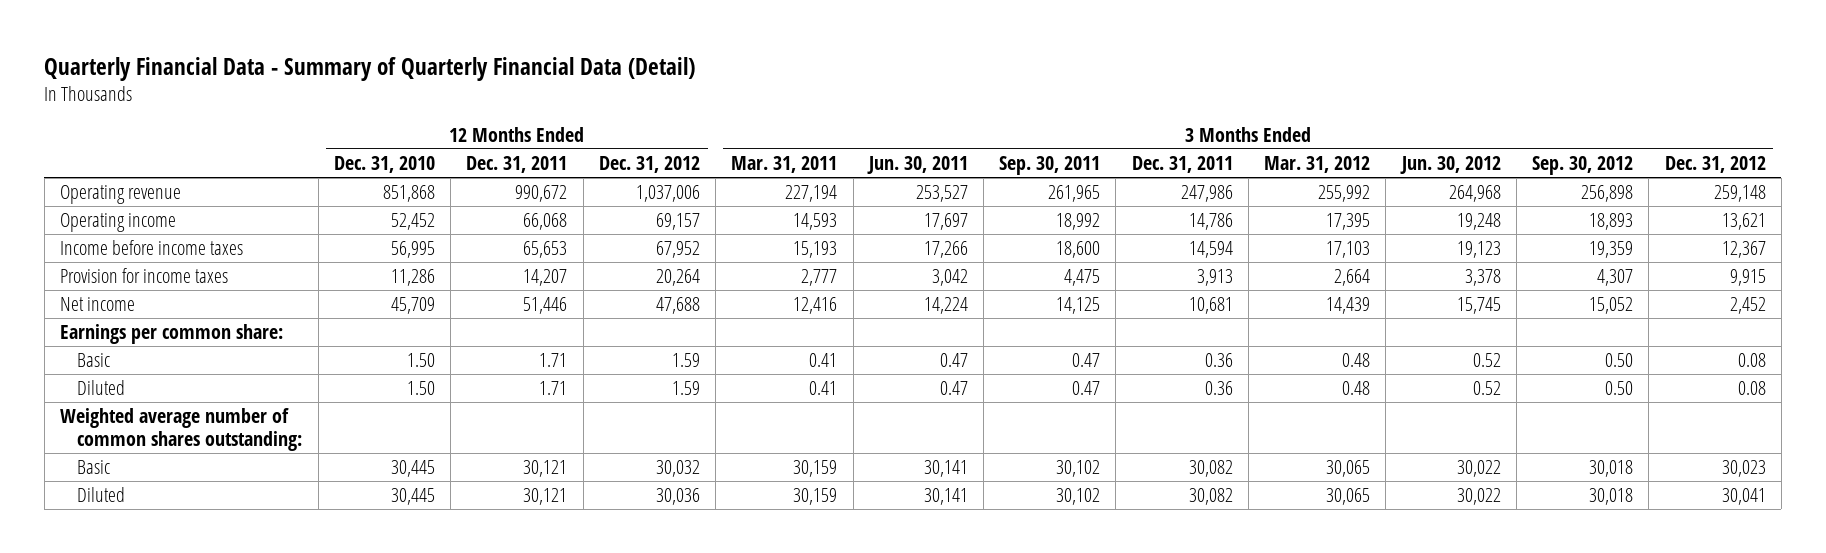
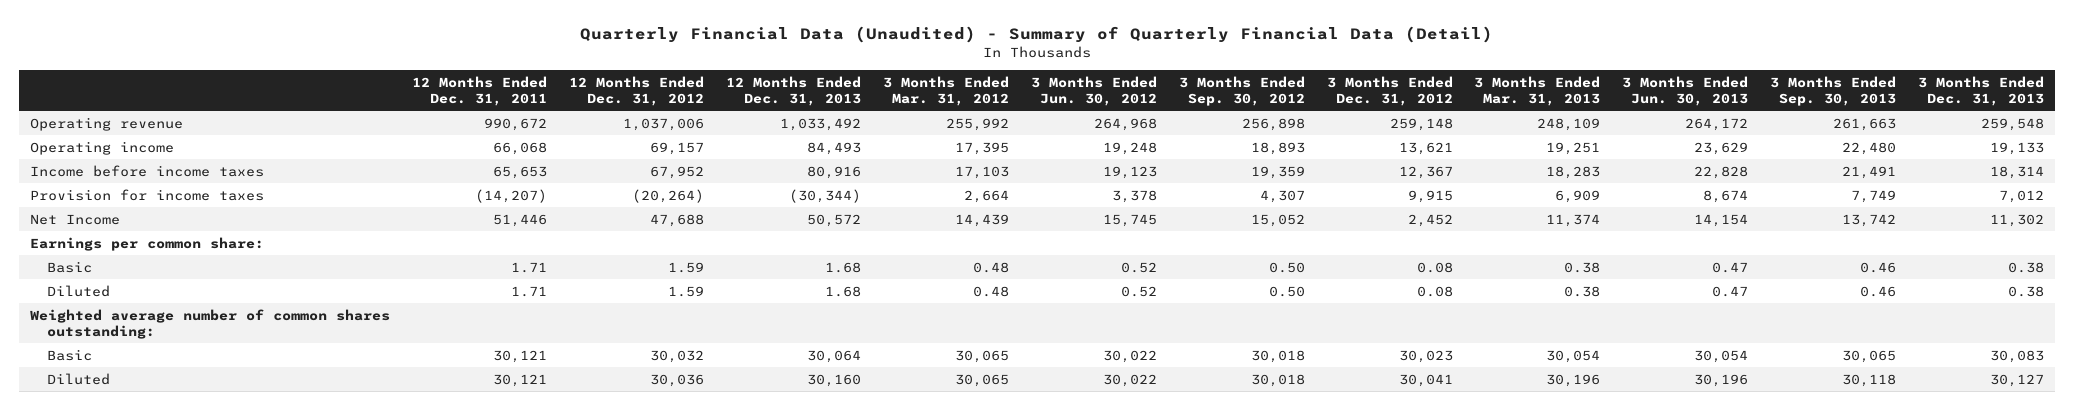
- Quarterly Financial Data - Summary of Quarterly Financial Data (Detail)
+ Quarterly Financial Data (Unaudited) - Summary of Quarterly Financial Data (Detail)
- | 12 Months Ended Dec. 31, 2010 | 12 Months Ended Dec. 31, 2011 | 12 Months Ended Dec. 31, 2012 | 3 Months Ended Mar. 31, 2011 | 3 Months Ended Jun. 30, 2011 | 3 Months Ended Sep. 30, 2011 | 3 Months Ended Dec. 31, 2011 | 3 Months Ended Mar. 31, 2012 | 3 Months Ended Jun. 30, 2012 | 3 Months Ended Sep. 30, 2012 | 3 Months Ended Dec. 31, 2012
+ | 12 Months Ended Dec. 31, 2011 | 12 Months Ended Dec. 31, 2012 | 12 Months Ended Dec. 31, 2013 | 3 Months Ended Mar. 31, 2012 | 3 Months Ended Jun. 30, 2012 | 3 Months Ended Sep. 30, 2012 | 3 Months Ended Dec. 31, 2012 | 3 Months Ended Mar. 31, 2013 | 3 Months Ended Jun. 30, 2013 | 3 Months Ended Sep. 30, 2013 | 3 Months Ended Dec. 31, 2013
- Provision for income taxes | 11,286 | 14,207 | 20,264 | 2,777 | 3,042 | 4,475 | 3,913 | 2,664 | 3,378 | 4,307 | 9,915
- Net income | 45,709 | 51,446 | 47,688 | 12,416 | 14,224 | 14,125 | 10,681 | 14,439 | 15,745 | 15,052 | 2,452
+ Provision for income taxes | (14,207) | (20,264) | (30,344) | 2,664 | 3,378 | 4,307 | 9,915 | 6,909 | 8,674 | 7,749 | 7,012
+ Net Income | 51,446 | 47,688 | 50,572 | 14,439 | 15,745 | 15,052 | 2,452 | 11,374 | 14,154 | 13,742 | 11,302

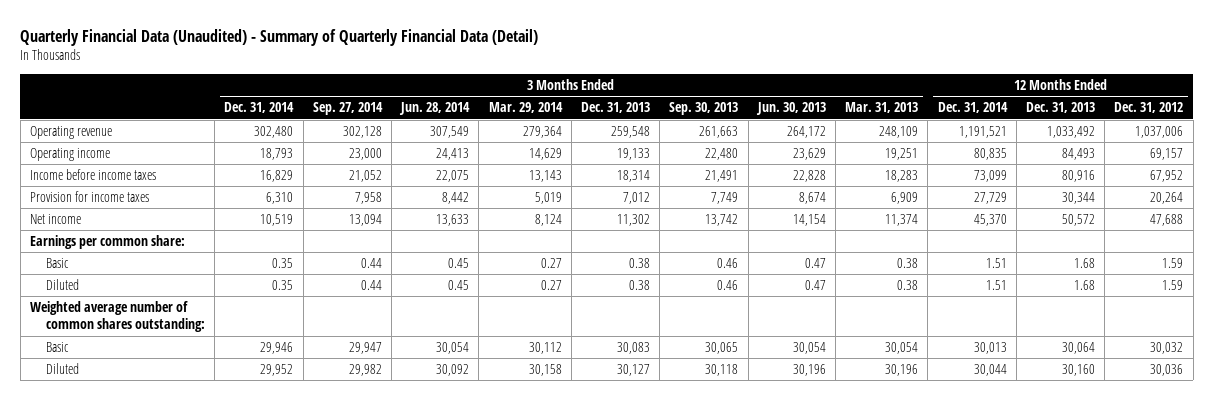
- | 12 Months Ended Dec. 31, 2011 | 12 Months Ended Dec. 31, 2012 | 12 Months Ended Dec. 31, 2013 | 3 Months Ended Mar. 31, 2012 | 3 Months Ended Jun. 30, 2012 | 3 Months Ended Sep. 30, 2012 | 3 Months Ended Dec. 31, 2012 | 3 Months Ended Mar. 31, 2013 | 3 Months Ended Jun. 30, 2013 | 3 Months Ended Sep. 30, 2013 | 3 Months Ended Dec. 31, 2013
+ | 3 Months Ended Dec. 31, 2014 | 3 Months Ended Sep. 27, 2014 | 3 Months Ended Jun. 28, 2014 | 3 Months Ended Mar. 29, 2014 | 3 Months Ended Dec. 31, 2013 | 3 Months Ended Sep. 30, 2013 | 3 Months Ended Jun. 30, 2013 | 3 Months Ended Mar. 31, 2013 | 12 Months Ended Dec. 31, 2014 | 12 Months Ended Dec. 31, 2013 | 12 Months Ended Dec. 31, 2012
- Provision for income taxes | (14,207) | (20,264) | (30,344) | 2,664 | 3,378 | 4,307 | 9,915 | 6,909 | 8,674 | 7,749 | 7,012
- Net Income | 51,446 | 47,688 | 50,572 | 14,439 | 15,745 | 15,052 | 2,452 | 11,374 | 14,154 | 13,742 | 11,302
+ Provision for income taxes | 6,310 | 7,958 | 8,442 | 5,019 | 7,012 | 7,749 | 8,674 | 6,909 | 27,729 | 30,344 | 20,264
+ Net income | 10,519 | 13,094 | 13,633 | 8,124 | 11,302 | 13,742 | 14,154 | 11,374 | 45,370 | 50,572 | 47,688

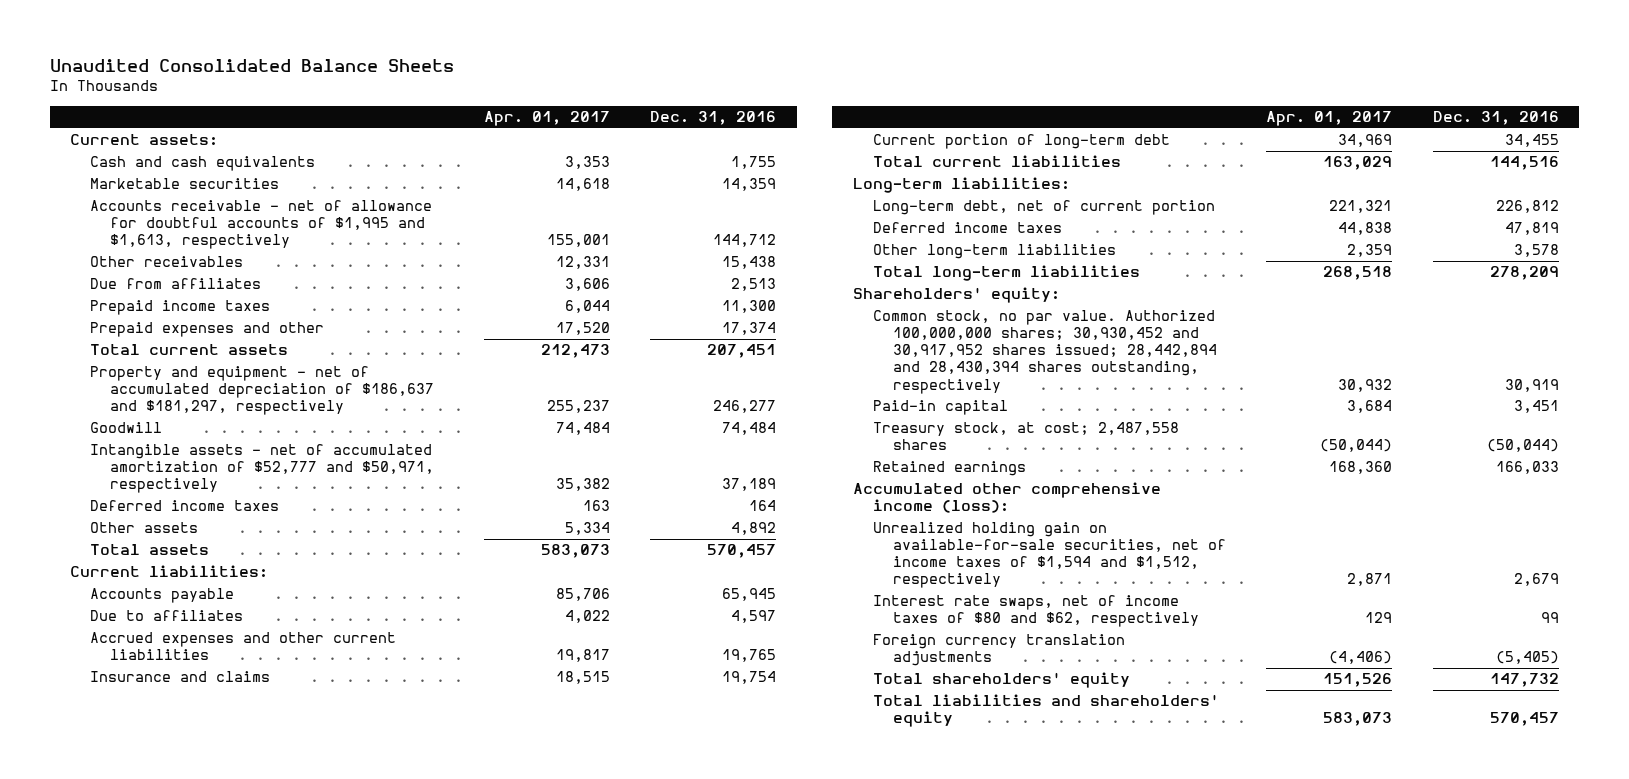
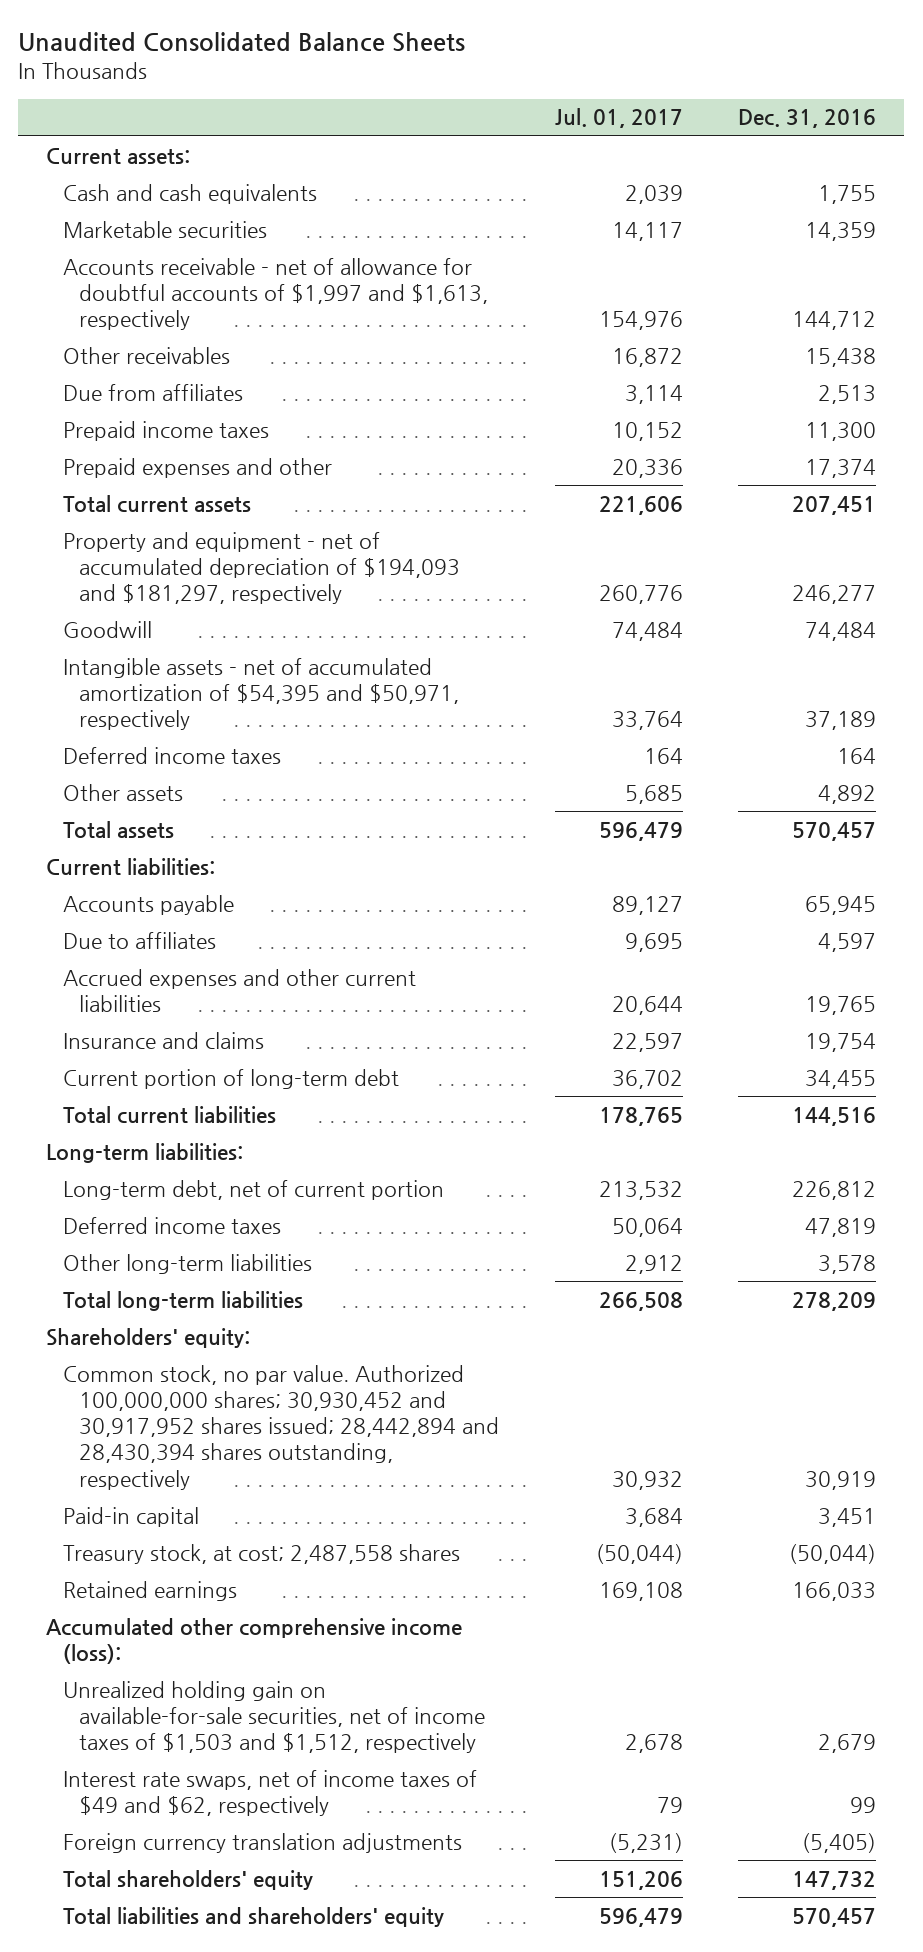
- | Apr. 01, 2017 | Dec. 31, 2016
+ | Jul. 01, 2017 | Dec. 31, 2016
- Accounts receivable - net of allowance for doubtful accounts of $1,995 and $1,613, respectively | 155,001 | 144,712
+ Accounts receivable - net of allowance for doubtful accounts of $1,997 and $1,613, respectively | 154,976 | 144,712
- Property and equipment - net of accumulated depreciation of $186,637 and $181,297, respectively | 255,237 | 246,277
+ Property and equipment - net of accumulated depreciation of $194,093 and $181,297, respectively | 260,776 | 246,277
- Intangible assets - net of accumulated amortization of $52,777 and $50,971, respectively | 35,382 | 37,189
+ Intangible assets - net of accumulated amortization of $54,395 and $50,971, respectively | 33,764 | 37,189
- Unrealized holding gain on available-for-sale securities, net of income taxes of $1,594 and $1,512, respectively | 2,871 | 2,679
- Interest rate swaps, net of income taxes of $80 and $62, respectively | 129 | 99
+ Unrealized holding gain on available-for-sale securities, net of income taxes of $1,503 and $1,512, respectively | 2,678 | 2,679
+ Interest rate swaps, net of income taxes of $49 and $62, respectively | 79 | 99

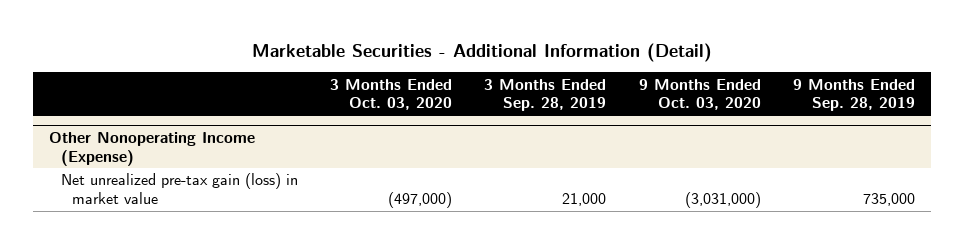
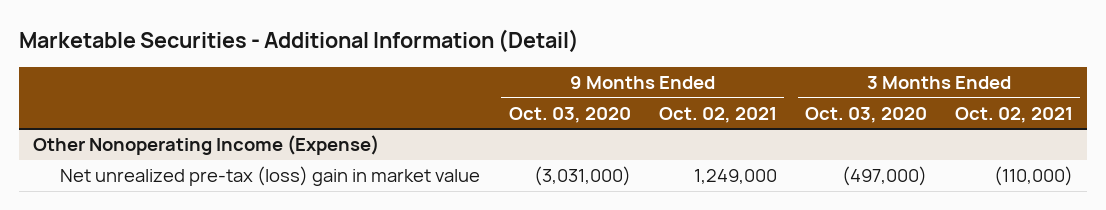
- | 3 Months Ended Oct. 03, 2020 | 3 Months Ended Sep. 28, 2019 | 9 Months Ended Oct. 03, 2020 | 9 Months Ended Sep. 28, 2019
+ | 9 Months Ended Oct. 03, 2020 | 9 Months Ended Oct. 02, 2021 | 3 Months Ended Oct. 03, 2020 | 3 Months Ended Oct. 02, 2021
@ Other Nonoperating Income (Expense)
- Net unrealized pre-tax gain (loss) in market value | (497,000) | 21,000 | (3,031,000) | 735,000
+ Net unrealized pre-tax (loss) gain in market value | (3,031,000) | 1,249,000 | (497,000) | (110,000)

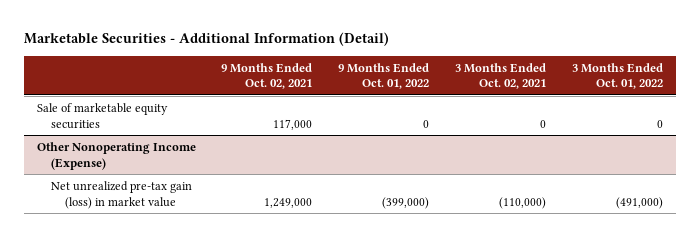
- | 9 Months Ended Oct. 03, 2020 | 9 Months Ended Oct. 02, 2021 | 3 Months Ended Oct. 03, 2020 | 3 Months Ended Oct. 02, 2021
+ | 9 Months Ended Oct. 02, 2021 | 9 Months Ended Oct. 01, 2022 | 3 Months Ended Oct. 02, 2021 | 3 Months Ended Oct. 01, 2022
+ Sale of marketable equity securities | 117,000 | 0 | 0 | 0
@ Other Nonoperating Income (Expense)
- Net unrealized pre-tax (loss) gain in market value | (3,031,000) | 1,249,000 | (497,000) | (110,000)
+ Net unrealized pre-tax gain (loss) in market value | 1,249,000 | (399,000) | (110,000) | (491,000)

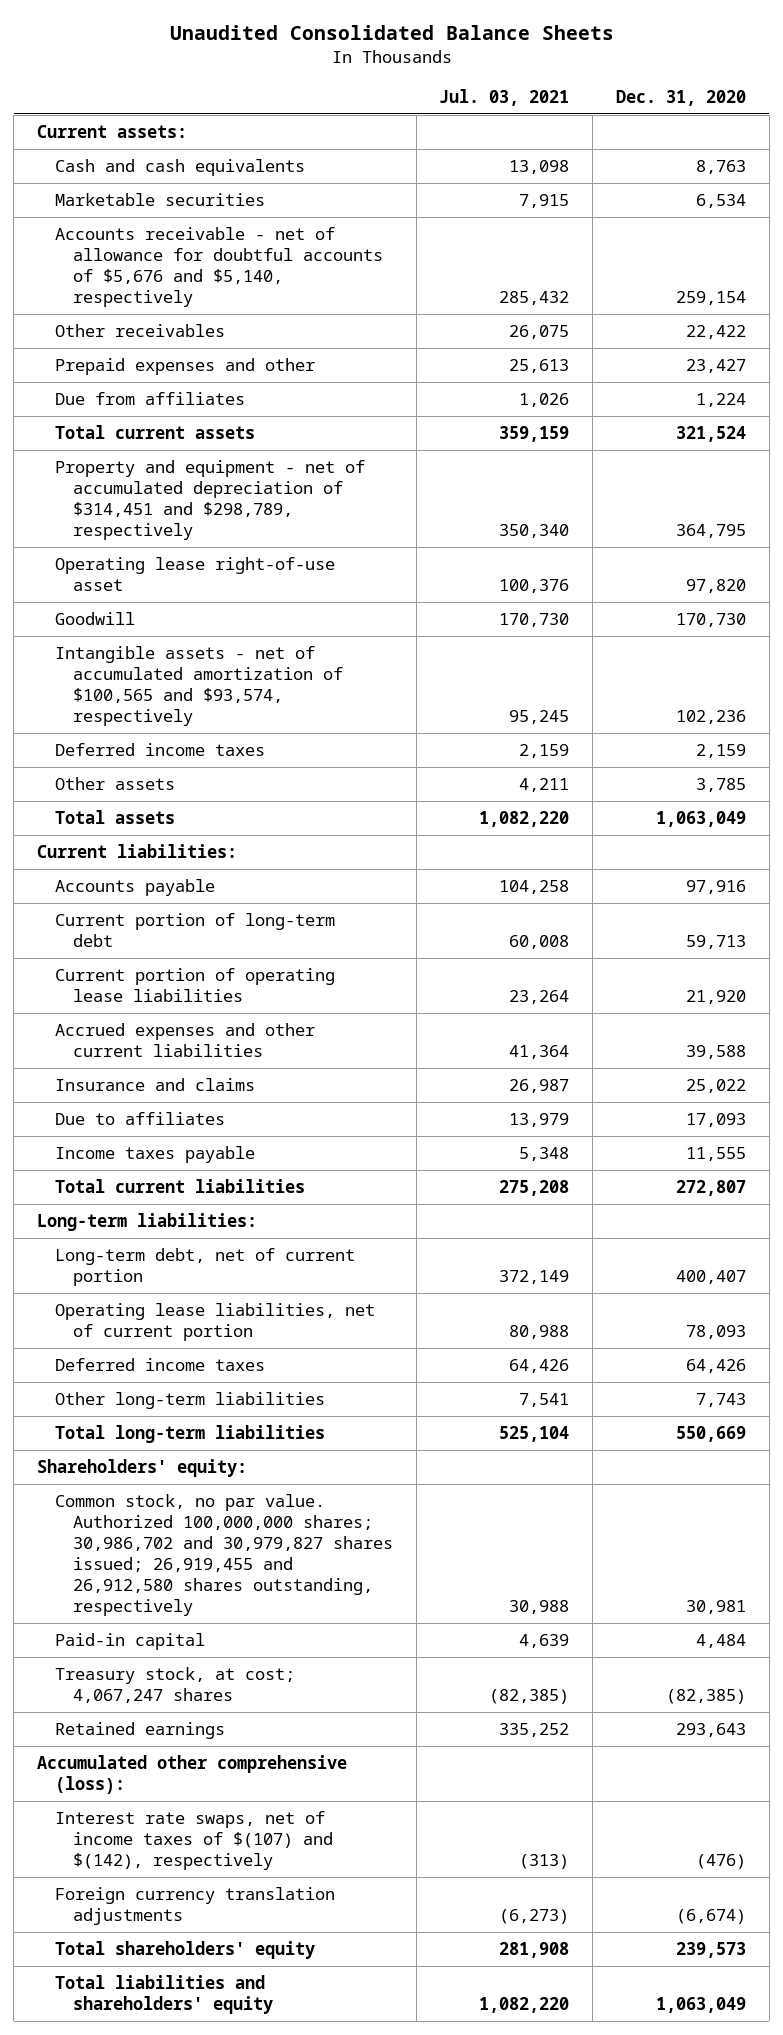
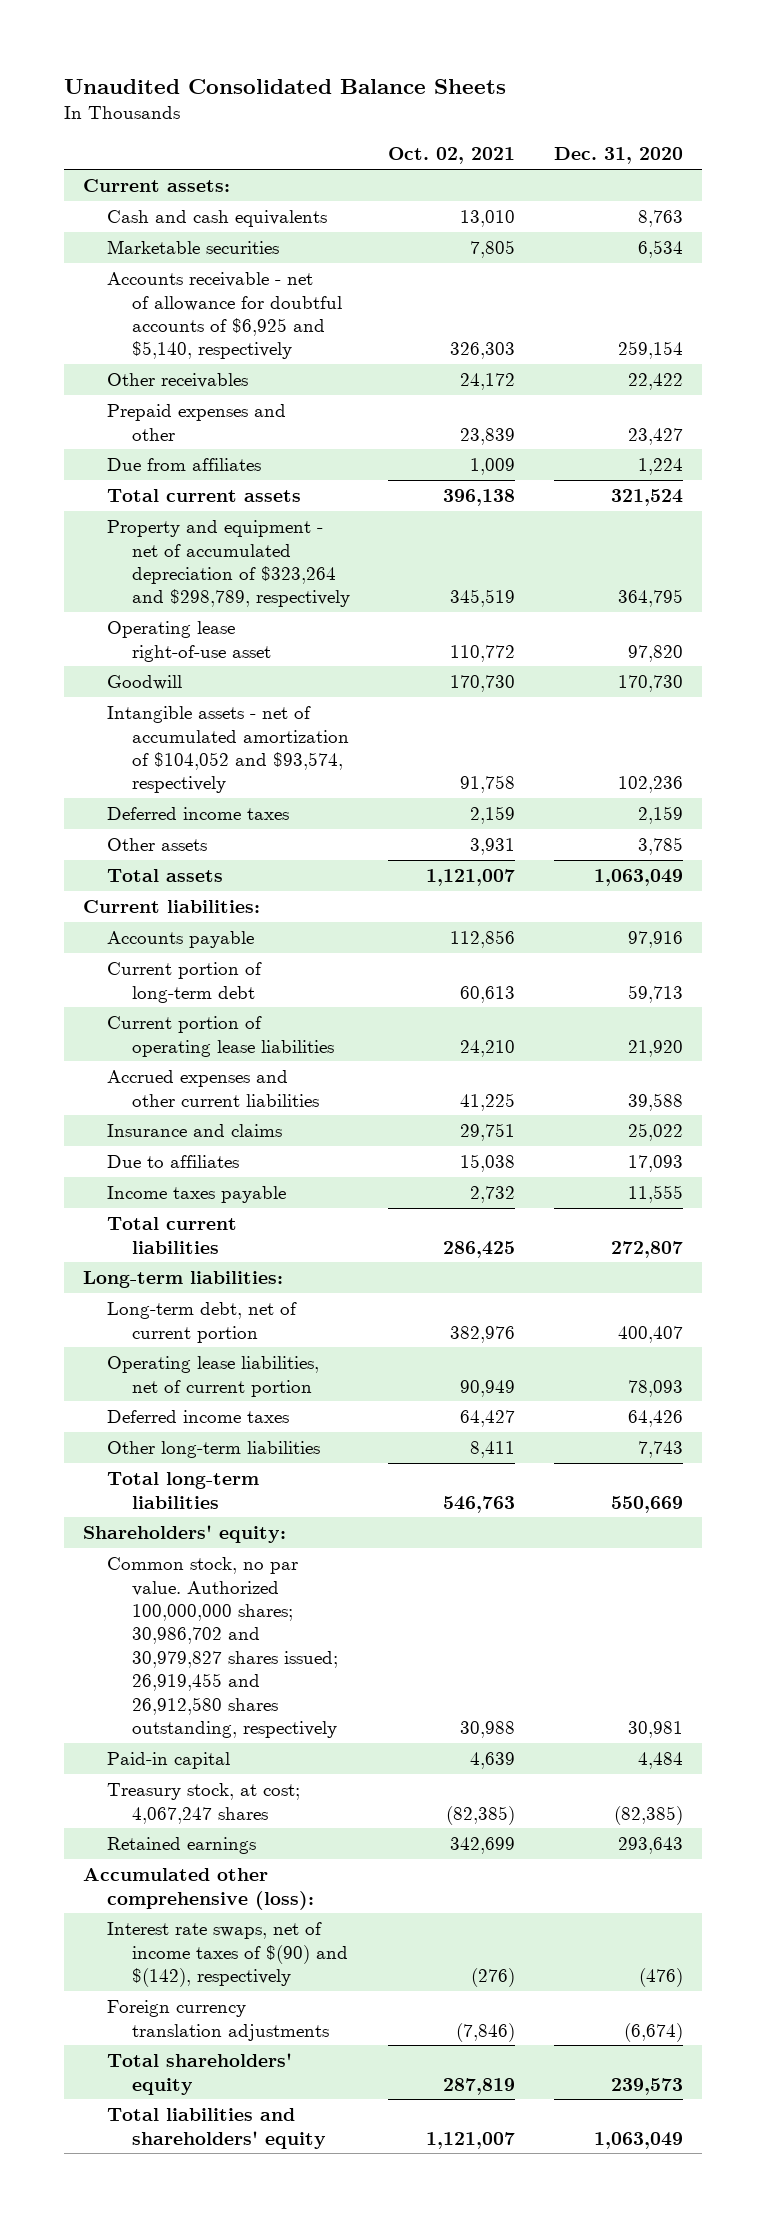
- | Jul. 03, 2021 | Dec. 31, 2020
+ | Oct. 02, 2021 | Dec. 31, 2020
- Accounts receivable - net of allowance for doubtful accounts of $5,676 and $5,140, respectively | 285,432 | 259,154
+ Accounts receivable - net of allowance for doubtful accounts of $6,925 and $5,140, respectively | 326,303 | 259,154
- Property and equipment - net of accumulated depreciation of $314,451 and $298,789, respectively | 350,340 | 364,795
+ Property and equipment - net of accumulated depreciation of $323,264 and $298,789, respectively | 345,519 | 364,795
- Intangible assets - net of accumulated amortization of $100,565 and $93,574, respectively | 95,245 | 102,236
+ Intangible assets - net of accumulated amortization of $104,052 and $93,574, respectively | 91,758 | 102,236
- Interest rate swaps, net of income taxes of $(107) and $(142), respectively | (313) | (476)
+ Interest rate swaps, net of income taxes of $(90) and $(142), respectively | (276) | (476)

